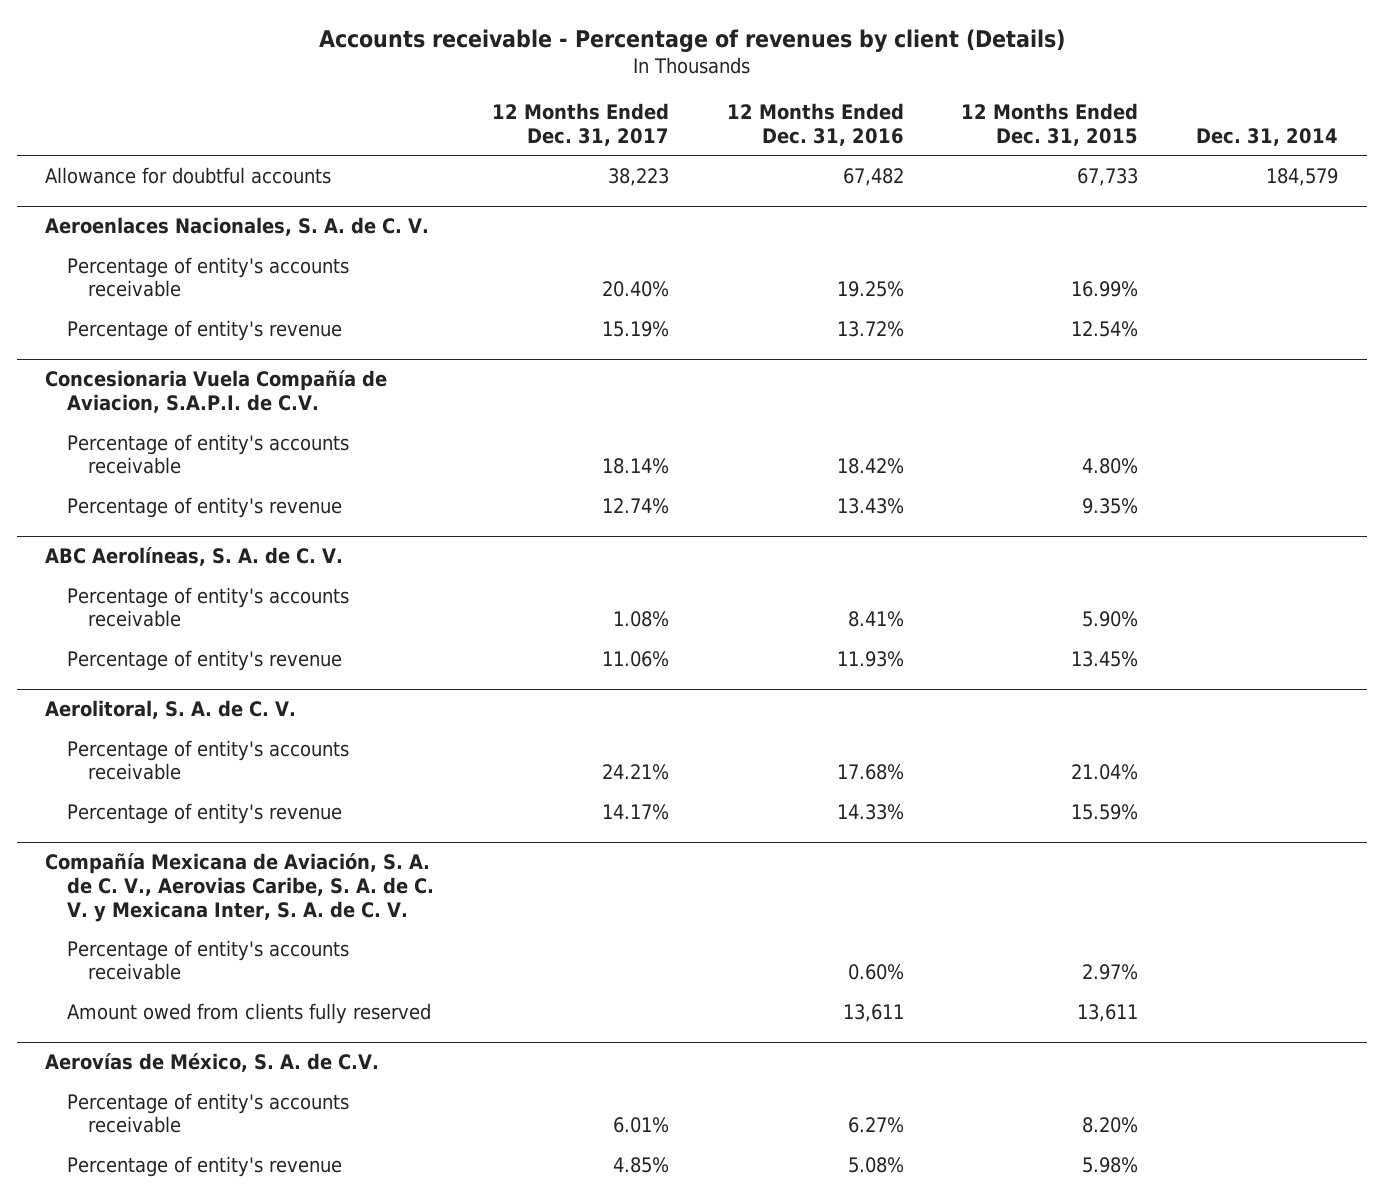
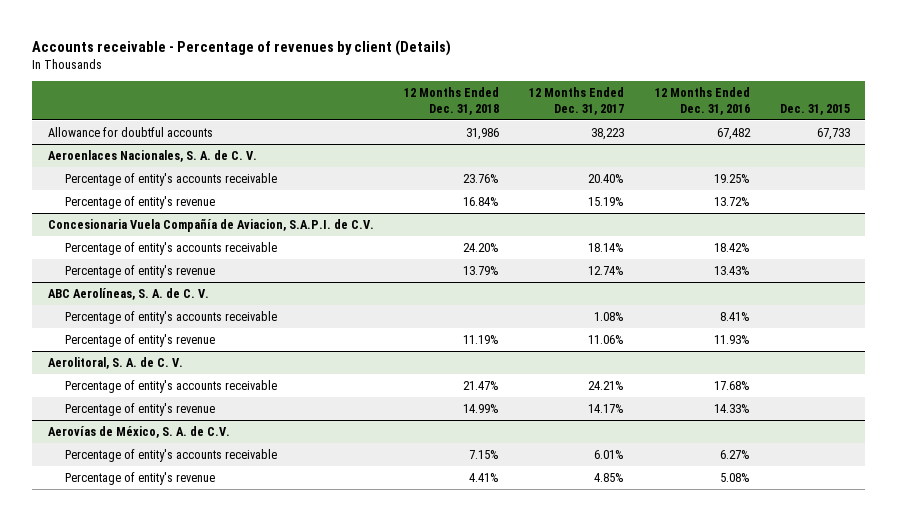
- | 12 Months Ended Dec. 31, 2017 | 12 Months Ended Dec. 31, 2016 | 12 Months Ended Dec. 31, 2015 | Dec. 31, 2014
+ | 12 Months Ended Dec. 31, 2018 | 12 Months Ended Dec. 31, 2017 | 12 Months Ended Dec. 31, 2016 | Dec. 31, 2015
- Compañía Mexicana de Aviación, S. A. de C. V., Aerovias Caribe, S. A. de C. V. y Mexicana Inter, S. A. de C. V.
- Percentage of entity's accounts receivable | | 0.60% | 2.97% |
- Amount owed from clients fully reserved | | 13,611 | 13,611 |

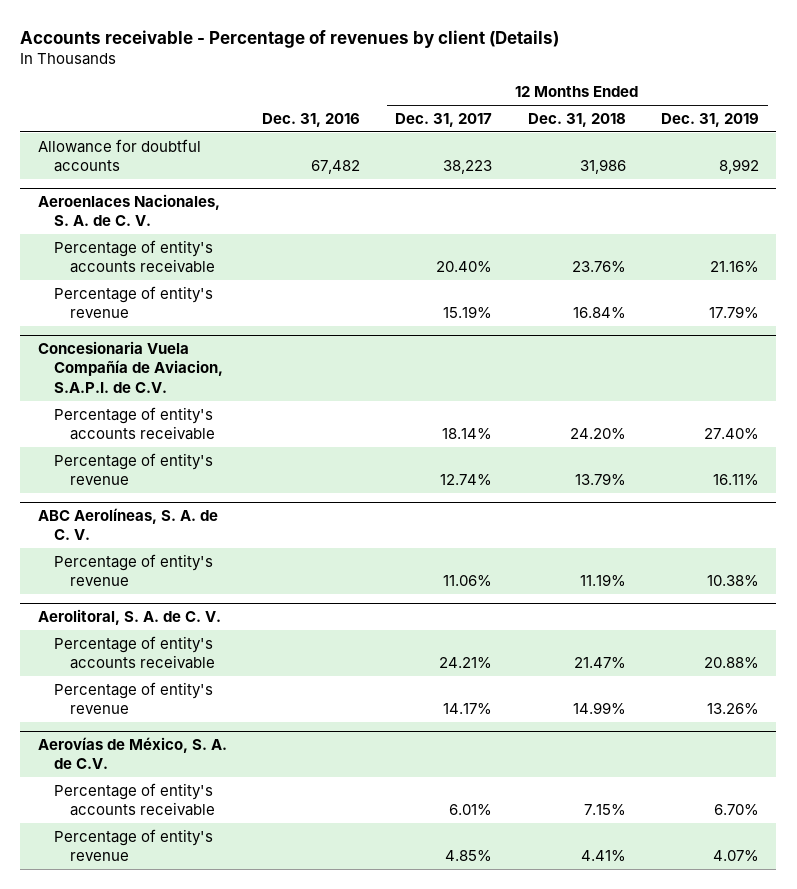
- | 12 Months Ended Dec. 31, 2018 | 12 Months Ended Dec. 31, 2017 | 12 Months Ended Dec. 31, 2016 | Dec. 31, 2015
+ | Dec. 31, 2016 | 12 Months Ended Dec. 31, 2017 | 12 Months Ended Dec. 31, 2018 | 12 Months Ended Dec. 31, 2019
@ ABC Aerolíneas, S. A. de C. V.
- Percentage of entity's accounts receivable | | 1.08% | 8.41% |

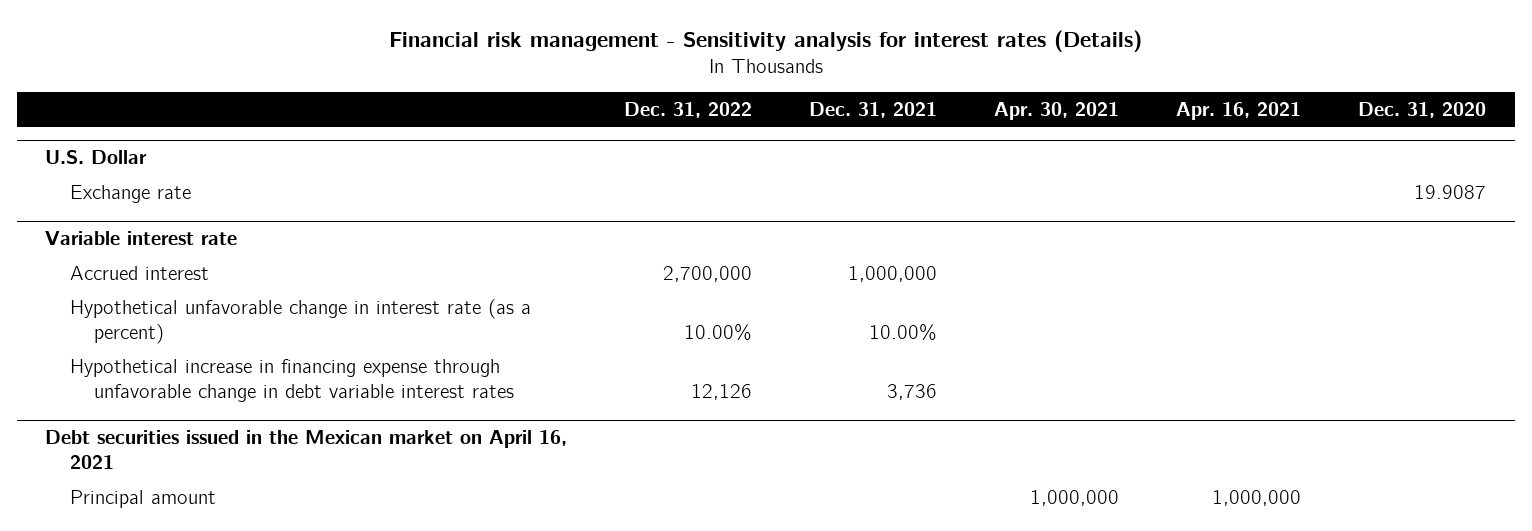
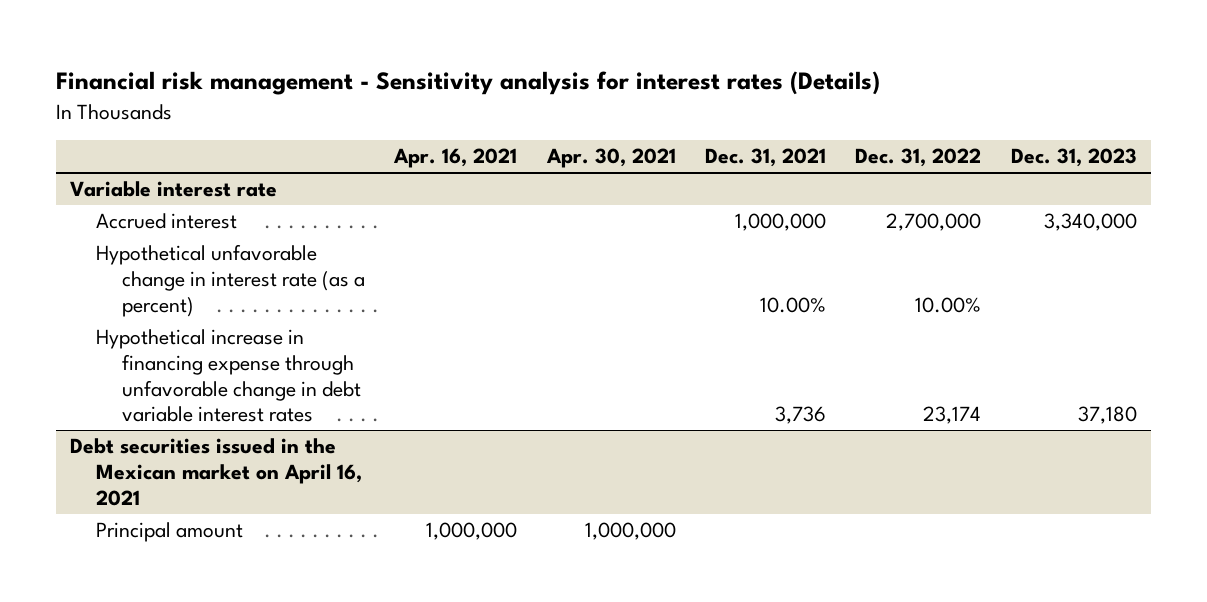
- | Dec. 31, 2022 | Dec. 31, 2021 | Apr. 30, 2021 | Apr. 16, 2021 | Dec. 31, 2020
+ | Apr. 16, 2021 | Apr. 30, 2021 | Dec. 31, 2021 | Dec. 31, 2022 | Dec. 31, 2023
- U.S. Dollar
- Exchange rate | | | | | 19.9087
@ Variable interest rate
- Hypothetical increase in financing expense through unfavorable change in debt variable interest rates | 12,126 | 3,736 | | |
+ Hypothetical increase in financing expense through unfavorable change in debt variable interest rates | | | 3,736 | 23,174 | 37,180

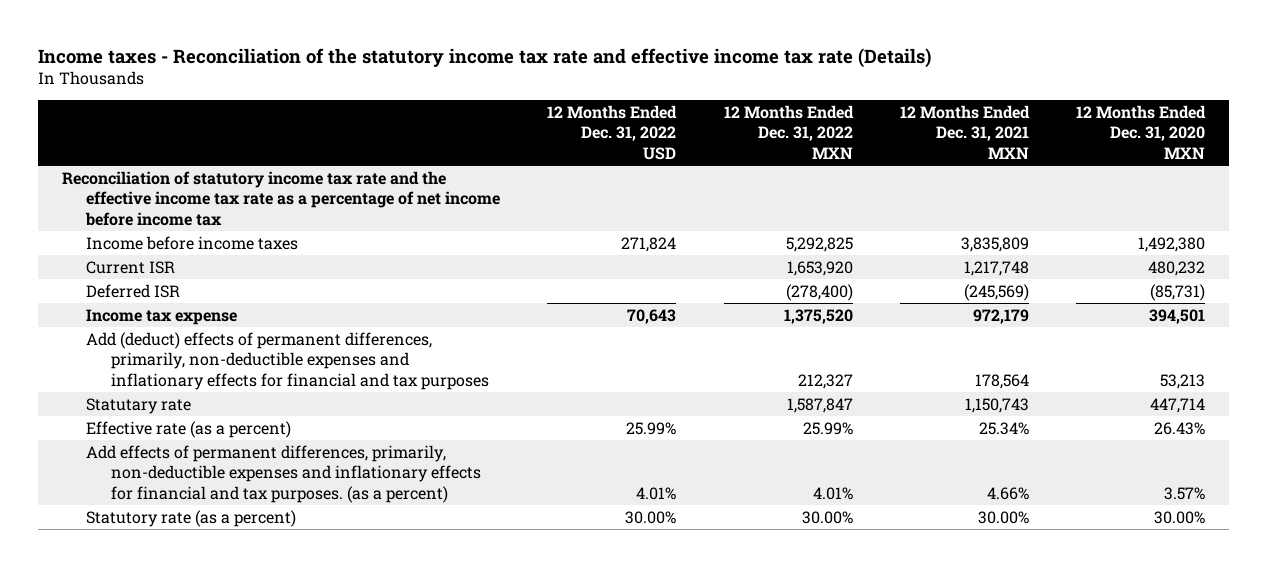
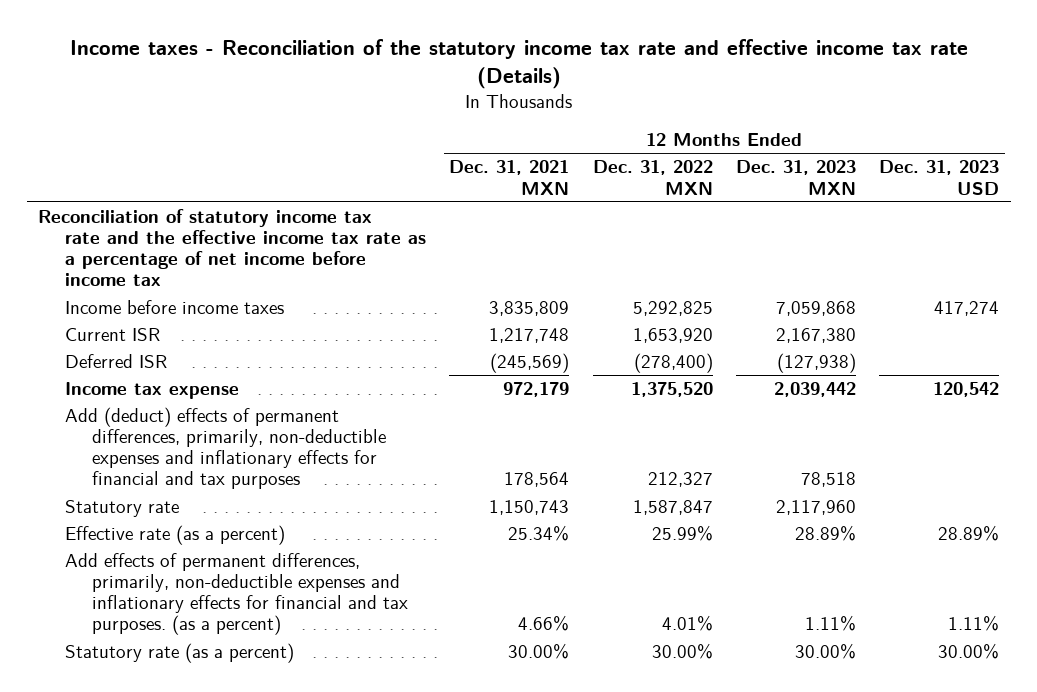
- | 12 Months Ended Dec. 31, 2022 USD | 12 Months Ended Dec. 31, 2022 MXN | 12 Months Ended Dec. 31, 2021 MXN | 12 Months Ended Dec. 31, 2020 MXN
+ | 12 Months Ended Dec. 31, 2021 MXN | 12 Months Ended Dec. 31, 2022 MXN | 12 Months Ended Dec. 31, 2023 MXN | 12 Months Ended Dec. 31, 2023 USD
- Statutary rate | | 1,587,847 | 1,150,743 | 447,714
+ Statutory rate | 1,150,743 | 1,587,847 | 2,117,960 |

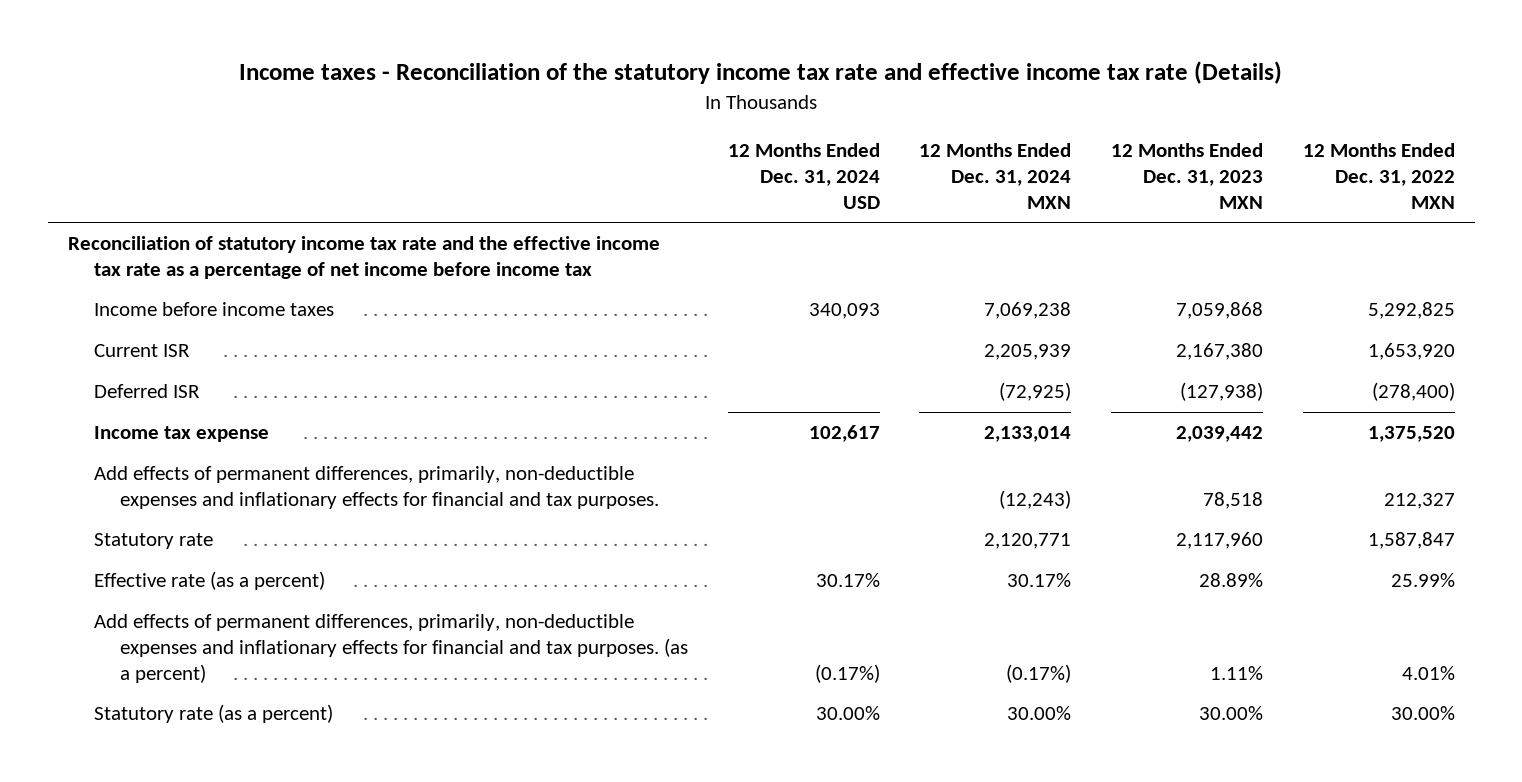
- | 12 Months Ended Dec. 31, 2021 MXN | 12 Months Ended Dec. 31, 2022 MXN | 12 Months Ended Dec. 31, 2023 MXN | 12 Months Ended Dec. 31, 2023 USD
+ | 12 Months Ended Dec. 31, 2024 USD | 12 Months Ended Dec. 31, 2024 MXN | 12 Months Ended Dec. 31, 2023 MXN | 12 Months Ended Dec. 31, 2022 MXN
- Add (deduct) effects of permanent differences, primarily, non-deductible expenses and inflationary effects for financial and tax purposes | 178,564 | 212,327 | 78,518 |
+ Add effects of permanent differences, primarily, non-deductible expenses and inflationary effects for financial and tax purposes. | | (12,243) | 78,518 | 212,327

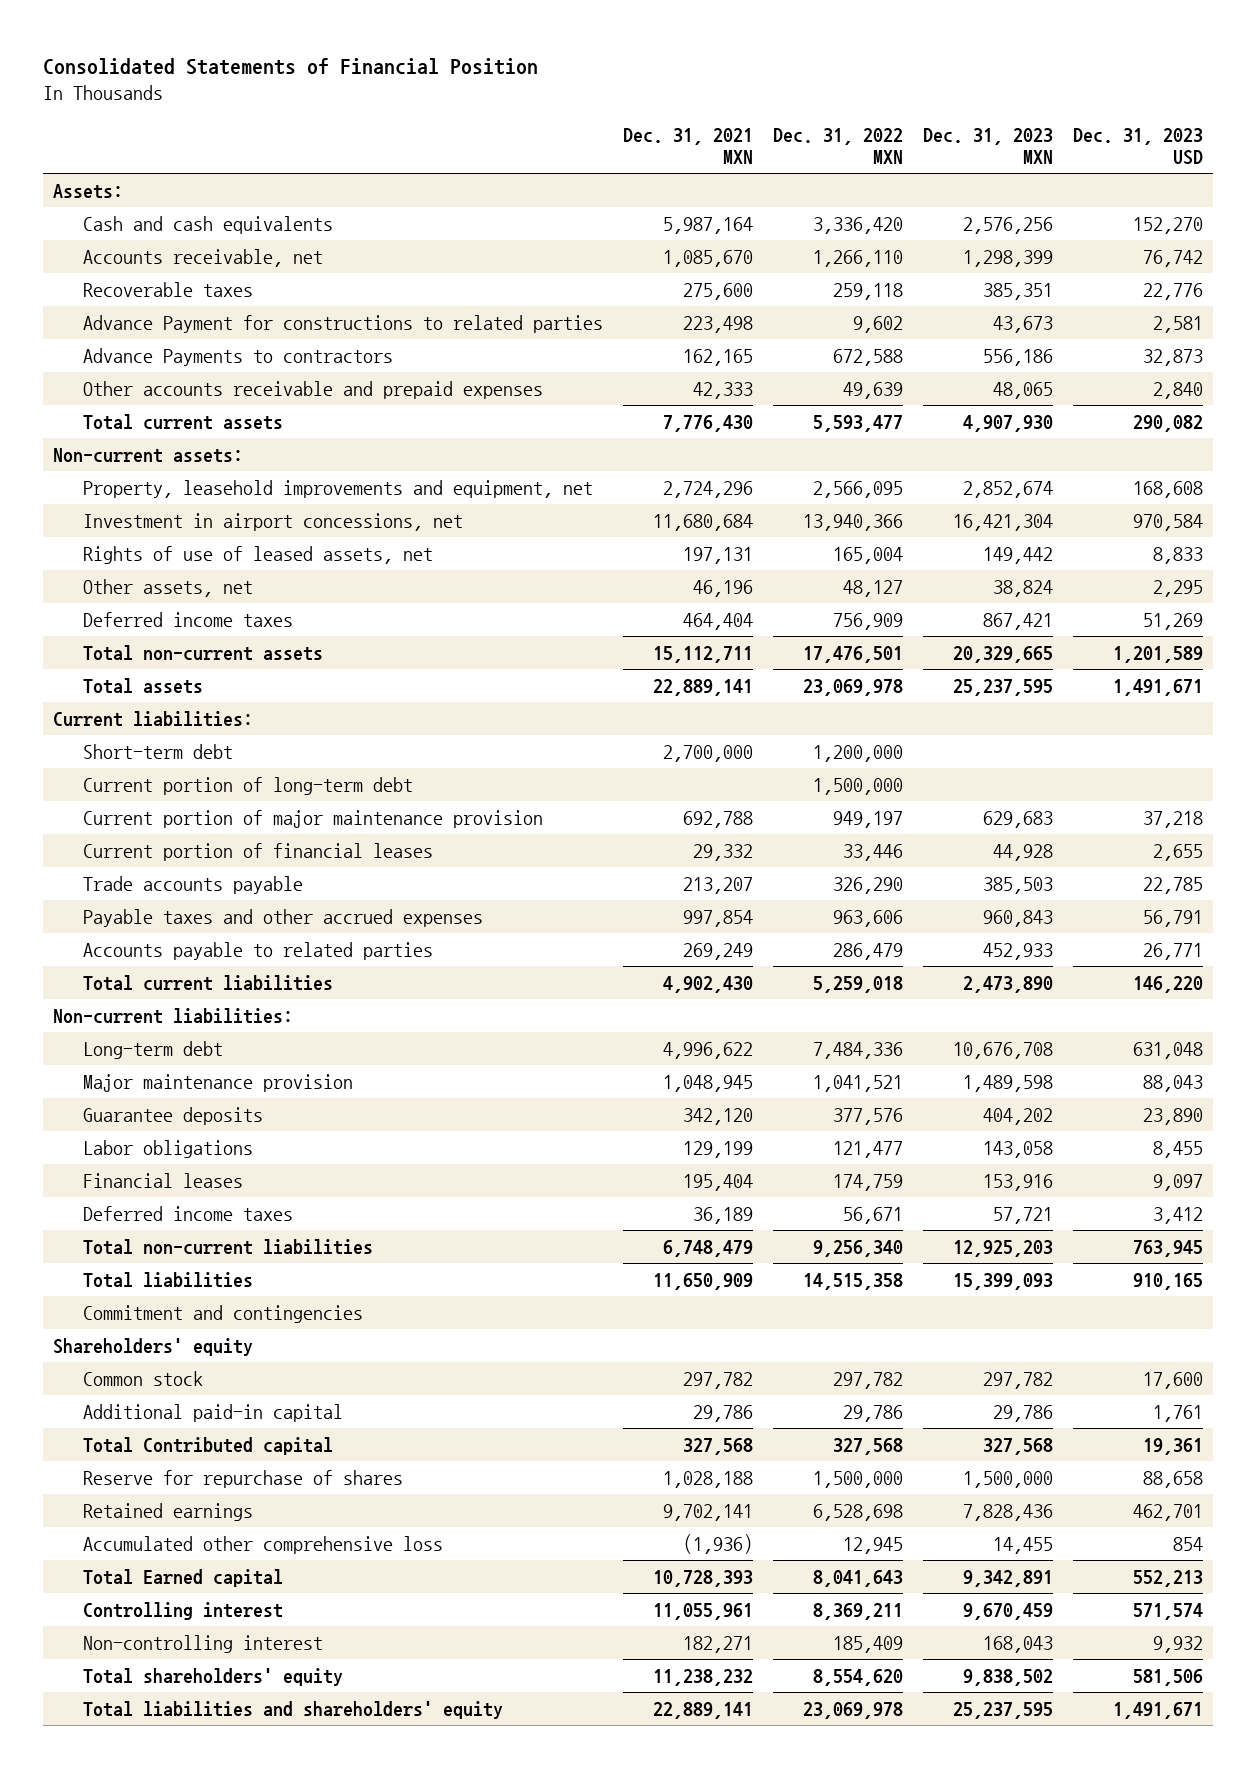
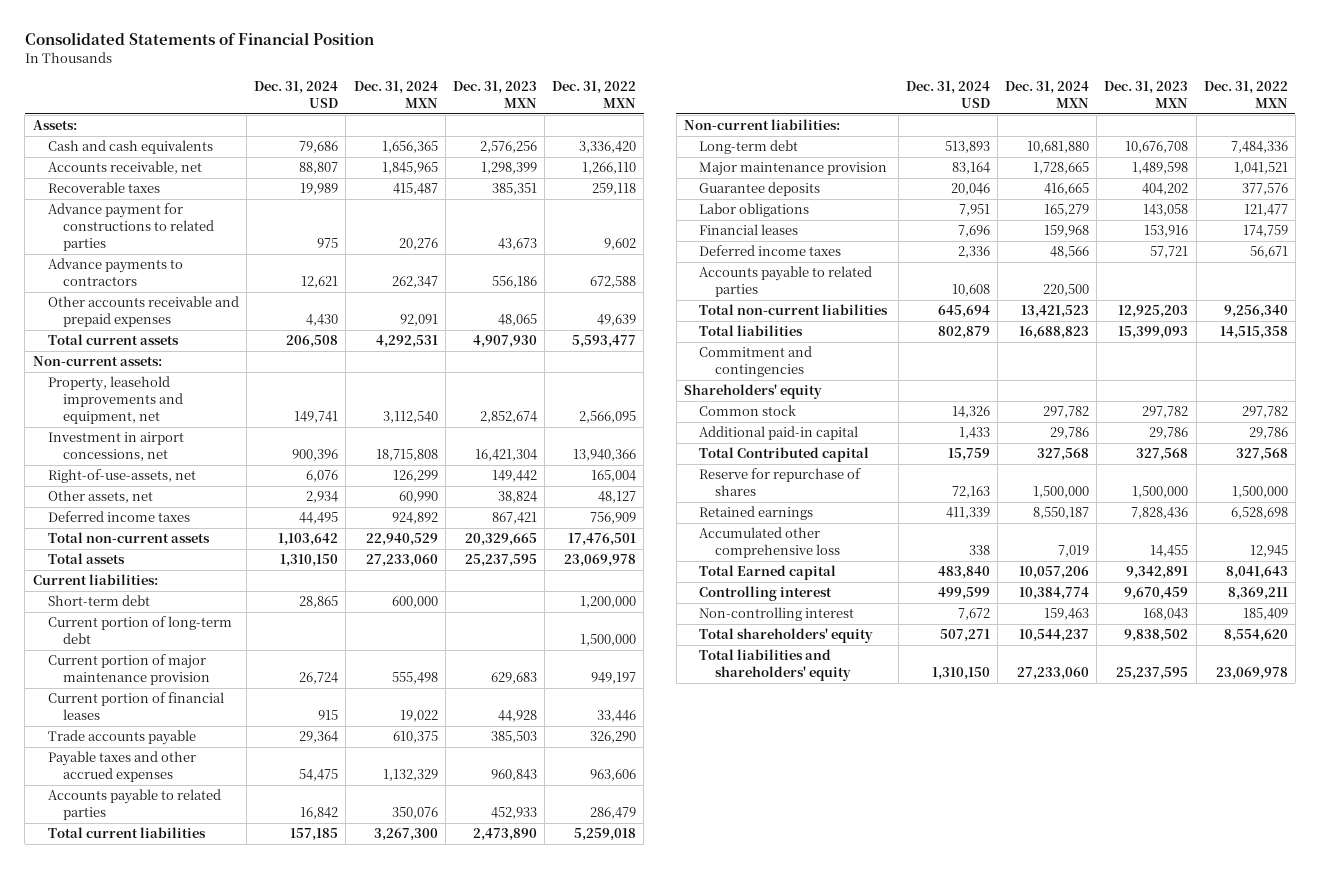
- | Dec. 31, 2021 MXN | Dec. 31, 2022 MXN | Dec. 31, 2023 MXN | Dec. 31, 2023 USD
+ | Dec. 31, 2024 USD | Dec. 31, 2024 MXN | Dec. 31, 2023 MXN | Dec. 31, 2022 MXN
- Advance Payment for constructions to related parties | 223,498 | 9,602 | 43,673 | 2,581
- Advance Payments to contractors | 162,165 | 672,588 | 556,186 | 32,873
+ Advance payment for constructions to related parties | 975 | 20,276 | 43,673 | 9,602
+ Advance payments to contractors | 12,621 | 262,347 | 556,186 | 672,588
- Rights of use of leased assets, net | 197,131 | 165,004 | 149,442 | 8,833
+ Right-of-use-assets, net | 6,076 | 126,299 | 149,442 | 165,004
+ Accounts payable to related parties | 10,608 | 220,500 | |

